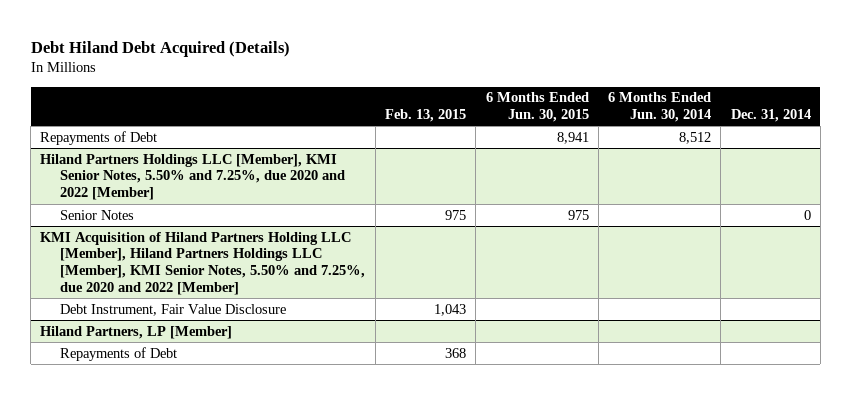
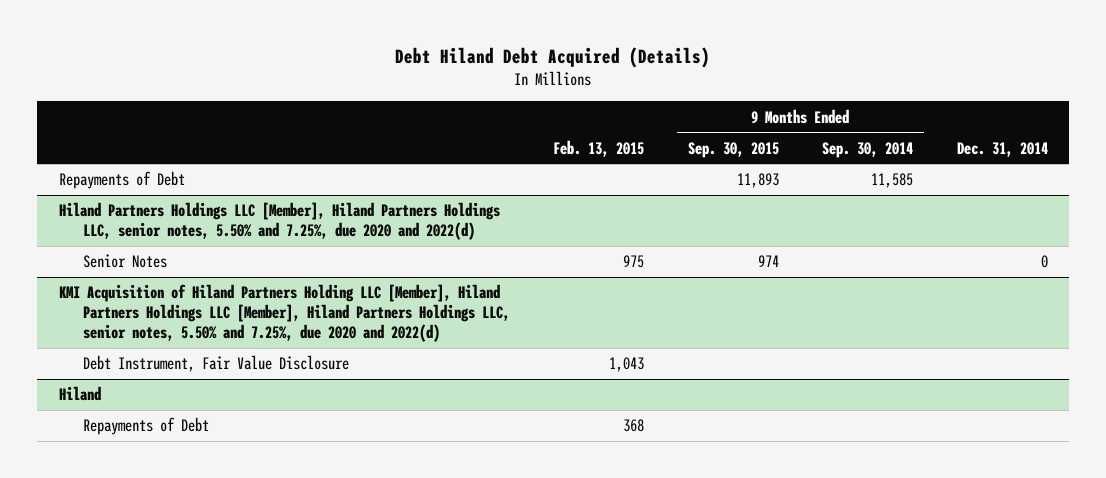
- | Feb. 13, 2015 | 6 Months Ended Jun. 30, 2015 | 6 Months Ended Jun. 30, 2014 | Dec. 31, 2014
+ | Feb. 13, 2015 | 9 Months Ended Sep. 30, 2015 | 9 Months Ended Sep. 30, 2014 | Dec. 31, 2014
- Hiland Partners Holdings LLC [Member], KMI Senior Notes, 5.50% and 7.25%, due 2020 and 2022 [Member]
+ Hiland Partners Holdings LLC [Member], Hiland Partners Holdings LLC, senior notes, 5.50% and 7.25%, due 2020 and 2022(d)
- KMI Acquisition of Hiland Partners Holding LLC [Member], Hiland Partners Holdings LLC [Member], KMI Senior Notes, 5.50% and 7.25%, due 2020 and 2022 [Member]
+ KMI Acquisition of Hiland Partners Holding LLC [Member], Hiland Partners Holdings LLC [Member], Hiland Partners Holdings LLC, senior notes, 5.50% and 7.25%, due 2020 and 2022(d)
- Hiland Partners, LP [Member]
+ Hiland

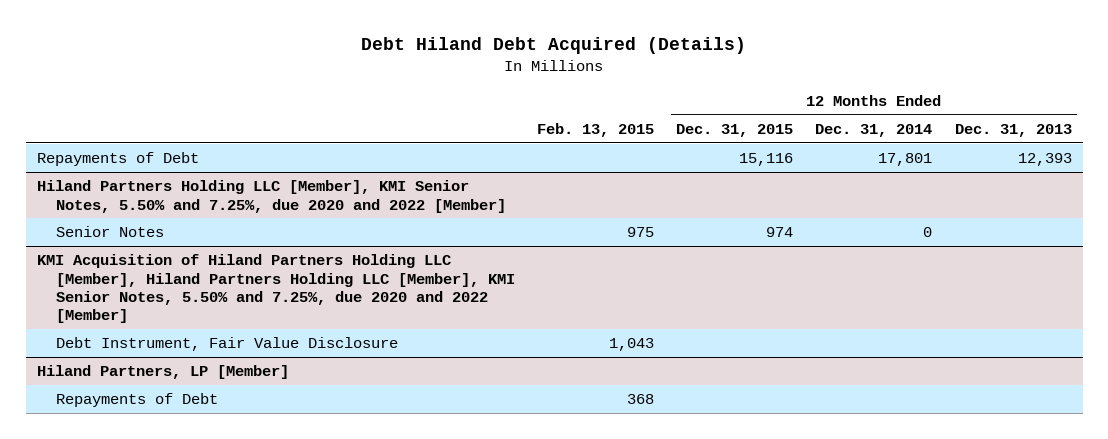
- | Feb. 13, 2015 | 9 Months Ended Sep. 30, 2015 | 9 Months Ended Sep. 30, 2014 | Dec. 31, 2014
+ | Feb. 13, 2015 | 12 Months Ended Dec. 31, 2015 | 12 Months Ended Dec. 31, 2014 | 12 Months Ended Dec. 31, 2013
- Hiland Partners Holdings LLC [Member], Hiland Partners Holdings LLC, senior notes, 5.50% and 7.25%, due 2020 and 2022(d)
+ Hiland Partners Holding LLC [Member], KMI Senior Notes, 5.50% and 7.25%, due 2020 and 2022 [Member]
- KMI Acquisition of Hiland Partners Holding LLC [Member], Hiland Partners Holdings LLC [Member], Hiland Partners Holdings LLC, senior notes, 5.50% and 7.25%, due 2020 and 2022(d)
+ KMI Acquisition of Hiland Partners Holding LLC [Member], Hiland Partners Holding LLC [Member], KMI Senior Notes, 5.50% and 7.25%, due 2020 and 2022 [Member]
- Hiland
+ Hiland Partners, LP [Member]

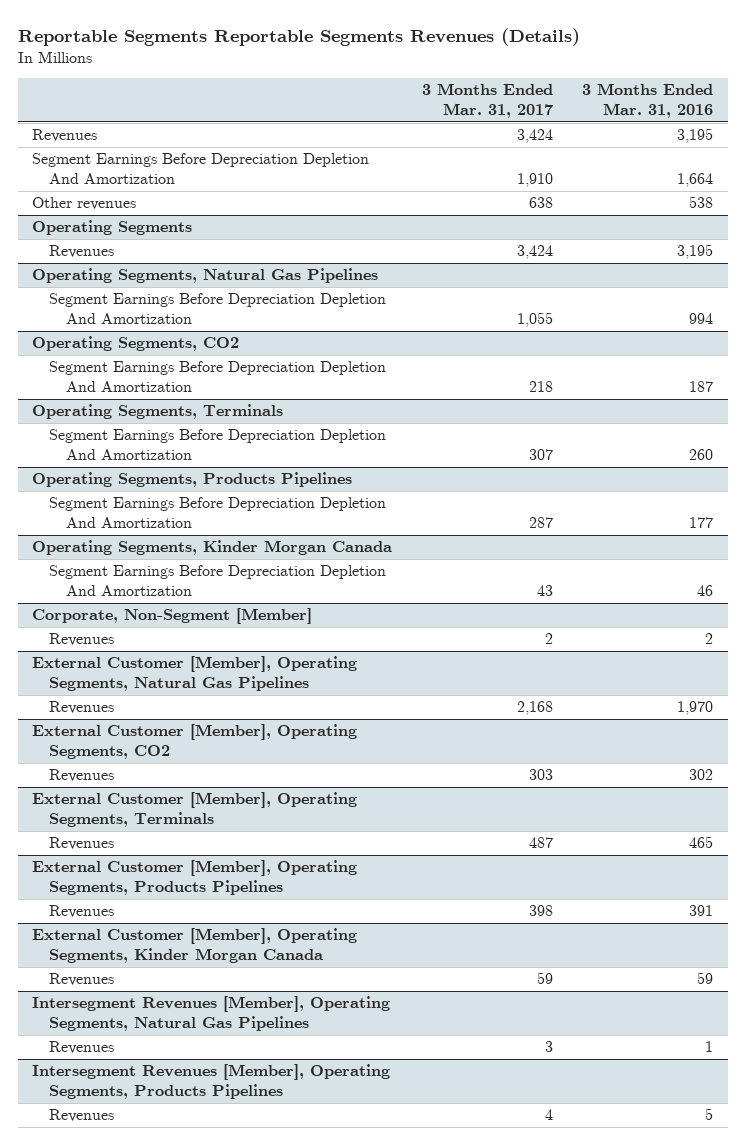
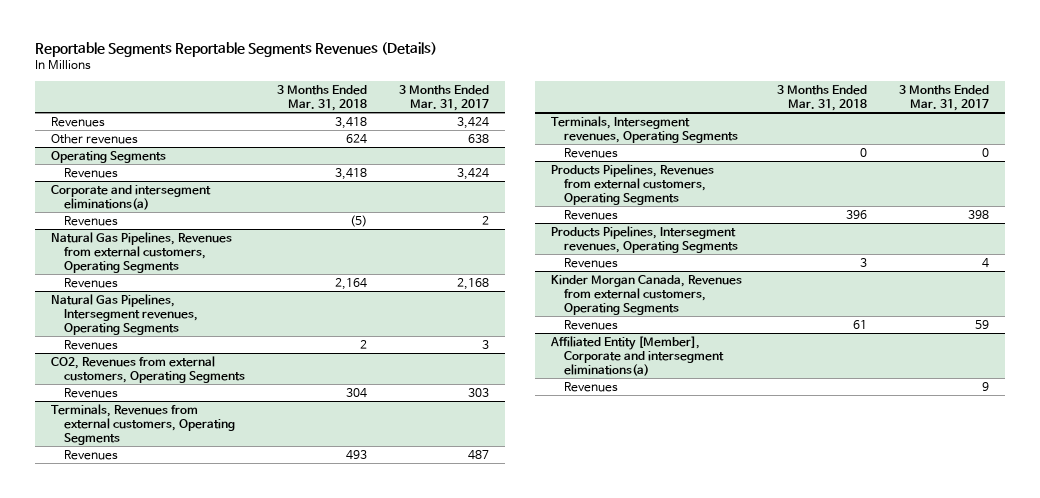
- | 3 Months Ended Mar. 31, 2017 | 3 Months Ended Mar. 31, 2016
+ | 3 Months Ended Mar. 31, 2018 | 3 Months Ended Mar. 31, 2017
- Segment Earnings Before Depreciation Depletion And Amortization | 1,910 | 1,664
- Operating Segments, Natural Gas Pipelines
- Segment Earnings Before Depreciation Depletion And Amortization | 1,055 | 994
- Operating Segments, CO2
- Segment Earnings Before Depreciation Depletion And Amortization | 218 | 187
- Operating Segments, Terminals
- Segment Earnings Before Depreciation Depletion And Amortization | 307 | 260
- Operating Segments, Products Pipelines
- Segment Earnings Before Depreciation Depletion And Amortization | 287 | 177
- Operating Segments, Kinder Morgan Canada
- Segment Earnings Before Depreciation Depletion And Amortization | 43 | 46
- Corporate, Non-Segment [Member]
+ Corporate and intersegment eliminations(a)
- External Customer [Member], Operating Segments, Natural Gas Pipelines
+ Natural Gas Pipelines, Revenues from external customers, Operating Segments
- External Customer [Member], Operating Segments, CO2
+ Natural Gas Pipelines, Intersegment revenues, Operating Segments
+ Revenues | 2 | 3
+ CO2, Revenues from external customers, Operating Segments
- External Customer [Member], Operating Segments, Terminals
+ Terminals, Revenues from external customers, Operating Segments
- External Customer [Member], Operating Segments, Products Pipelines
+ Terminals, Intersegment revenues, Operating Segments
+ Revenues | 0 | 0
+ Products Pipelines, Revenues from external customers, Operating Segments
- External Customer [Member], Operating Segments, Kinder Morgan Canada
- Revenues | 59 | 59
- Intersegment Revenues [Member], Operating Segments, Natural Gas Pipelines
- Revenues | 3 | 1
- Intersegment Revenues [Member], Operating Segments, Products Pipelines
+ Products Pipelines, Intersegment revenues, Operating Segments
+ Kinder Morgan Canada, Revenues from external customers, Operating Segments
+ Revenues | 61 | 59
+ Affiliated Entity [Member], Corporate and intersegment eliminations(a)
+ Revenues | | 9

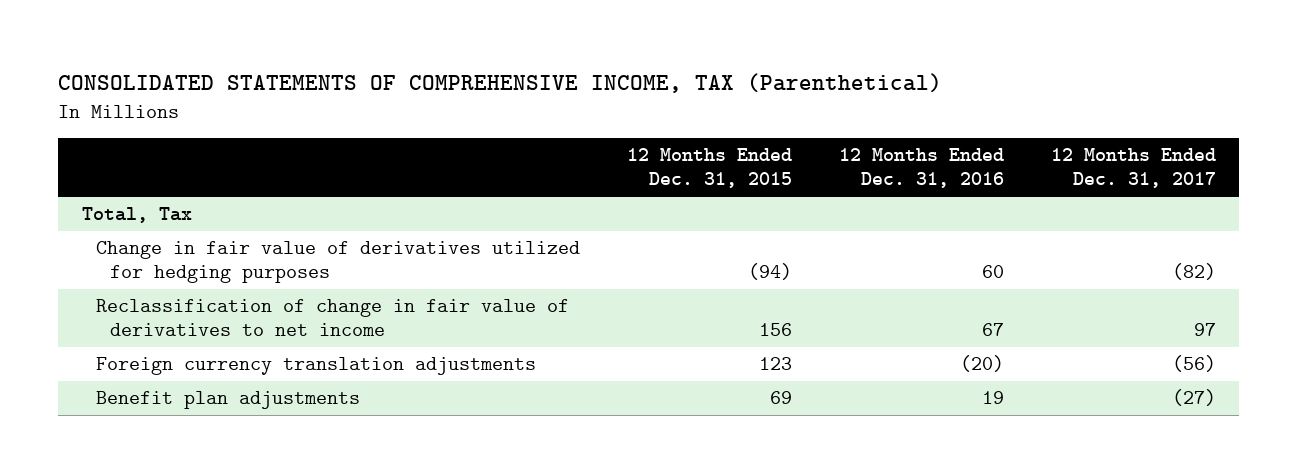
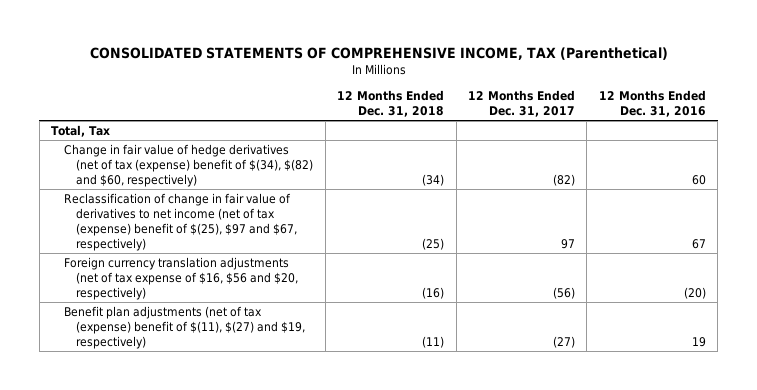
- | 12 Months Ended Dec. 31, 2015 | 12 Months Ended Dec. 31, 2016 | 12 Months Ended Dec. 31, 2017
+ | 12 Months Ended Dec. 31, 2018 | 12 Months Ended Dec. 31, 2017 | 12 Months Ended Dec. 31, 2016
- Change in fair value of derivatives utilized for hedging purposes | (94) | 60 | (82)
- Reclassification of change in fair value of derivatives to net income | 156 | 67 | 97
- Foreign currency translation adjustments | 123 | (20) | (56)
- Benefit plan adjustments | 69 | 19 | (27)
+ Change in fair value of hedge derivatives (net of tax (expense) benefit of $(34), $(82) and $60, respectively) | (34) | (82) | 60
+ Reclassification of change in fair value of derivatives to net income (net of tax (expense) benefit of $(25), $97 and $67, respectively) | (25) | 97 | 67
+ Foreign currency translation adjustments (net of tax expense of $16, $56 and $20, respectively) | (16) | (56) | (20)
+ Benefit plan adjustments (net of tax (expense) benefit of $(11), $(27) and $19, respectively) | (11) | (27) | 19

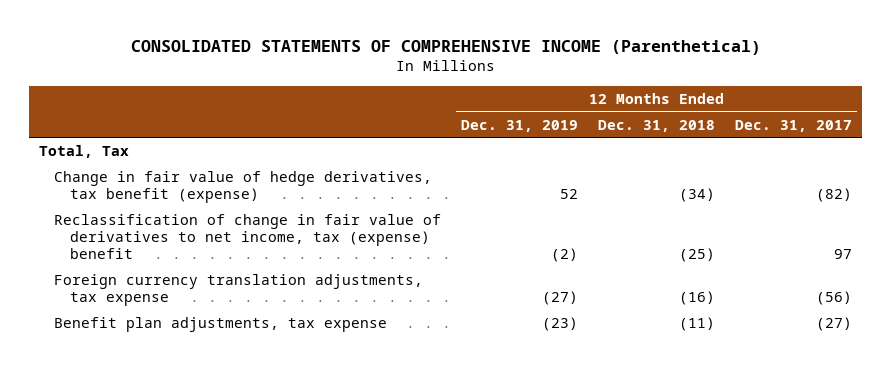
- CONSOLIDATED STATEMENTS OF COMPREHENSIVE INCOME, TAX (Parenthetical)
+ CONSOLIDATED STATEMENTS OF COMPREHENSIVE INCOME (Parenthetical)
- | 12 Months Ended Dec. 31, 2018 | 12 Months Ended Dec. 31, 2017 | 12 Months Ended Dec. 31, 2016
+ | 12 Months Ended Dec. 31, 2019 | 12 Months Ended Dec. 31, 2018 | 12 Months Ended Dec. 31, 2017
- Change in fair value of hedge derivatives (net of tax (expense) benefit of $(34), $(82) and $60, respectively) | (34) | (82) | 60
- Reclassification of change in fair value of derivatives to net income (net of tax (expense) benefit of $(25), $97 and $67, respectively) | (25) | 97 | 67
- Foreign currency translation adjustments (net of tax expense of $16, $56 and $20, respectively) | (16) | (56) | (20)
- Benefit plan adjustments (net of tax (expense) benefit of $(11), $(27) and $19, respectively) | (11) | (27) | 19
+ Change in fair value of hedge derivatives, tax benefit (expense) | 52 | (34) | (82)
+ Reclassification of change in fair value of derivatives to net income, tax (expense) benefit | (2) | (25) | 97
+ Foreign currency translation adjustments, tax expense | (27) | (16) | (56)
+ Benefit plan adjustments, tax expense | (23) | (11) | (27)

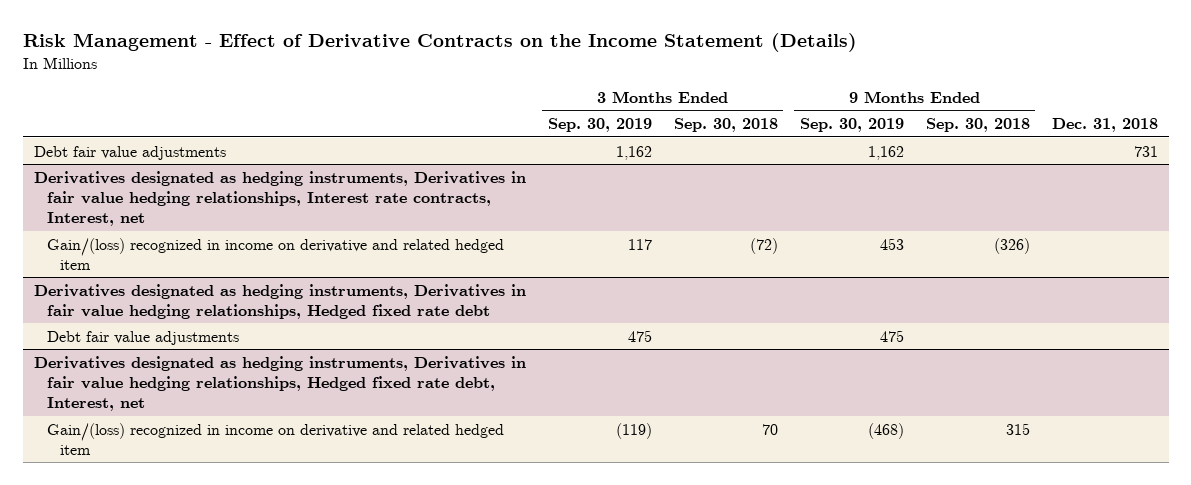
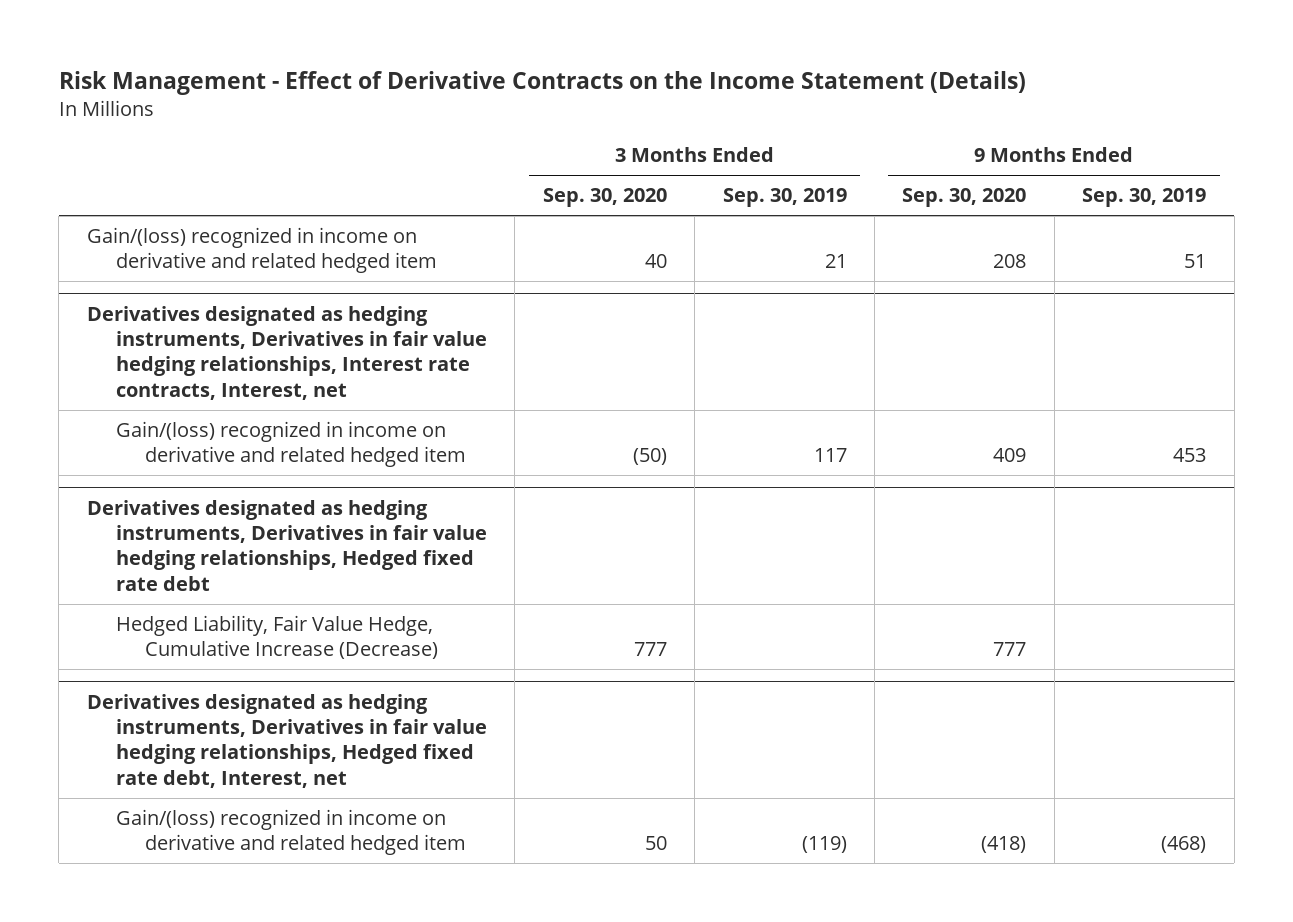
- | 3 Months Ended Sep. 30, 2019 | 3 Months Ended Sep. 30, 2018 | 9 Months Ended Sep. 30, 2019 | 9 Months Ended Sep. 30, 2018 | Dec. 31, 2018
+ | 3 Months Ended Sep. 30, 2020 | 3 Months Ended Sep. 30, 2019 | 9 Months Ended Sep. 30, 2020 | 9 Months Ended Sep. 30, 2019
- Debt fair value adjustments | 1,162 | | 1,162 | | 731
+ Gain/(loss) recognized in income on derivative and related hedged item | 40 | 21 | 208 | 51
@ Derivatives designated as hedging instruments, Derivatives in fair value hedging relationships, Hedged fixed rate debt
- Debt fair value adjustments | 475 | | 475 | |
+ Hedged Liability, Fair Value Hedge, Cumulative Increase (Decrease) | 777 | | 777 |

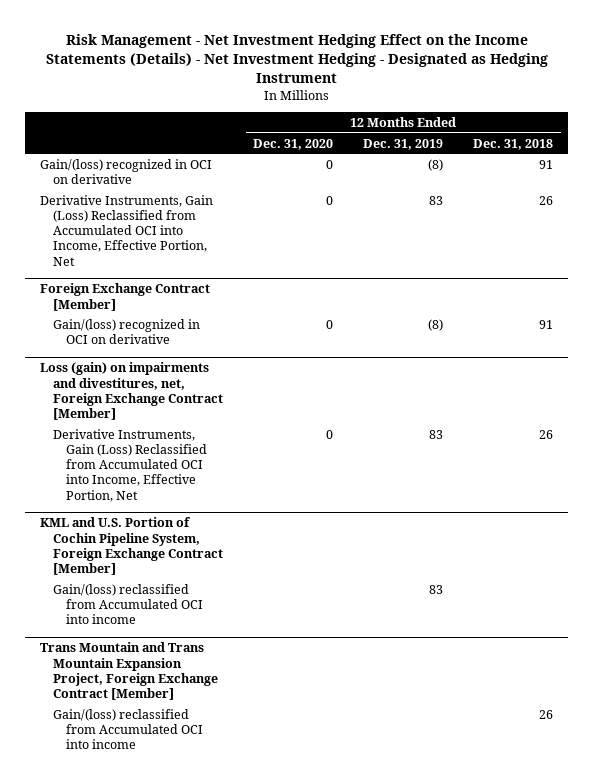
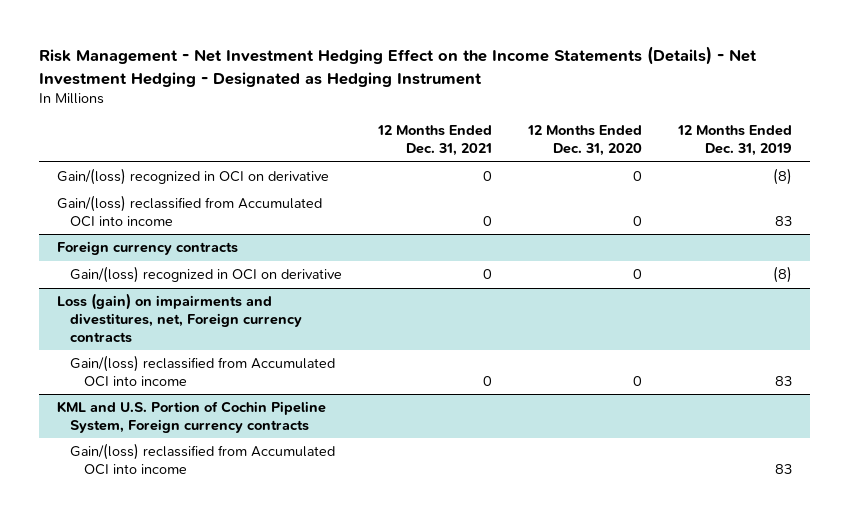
- | 12 Months Ended Dec. 31, 2020 | 12 Months Ended Dec. 31, 2019 | 12 Months Ended Dec. 31, 2018
+ | 12 Months Ended Dec. 31, 2021 | 12 Months Ended Dec. 31, 2020 | 12 Months Ended Dec. 31, 2019
- Derivative Instruments, Gain (Loss) Reclassified from Accumulated OCI into Income, Effective Portion, Net | 0 | 83 | 26
- Foreign Exchange Contract [Member]
+ Gain/(loss) reclassified from Accumulated OCI into income | 0 | 0 | 83
+ Foreign currency contracts
- Loss (gain) on impairments and divestitures, net, Foreign Exchange Contract [Member]
- Derivative Instruments, Gain (Loss) Reclassified from Accumulated OCI into Income, Effective Portion, Net | 0 | 83 | 26
- KML and U.S. Portion of Cochin Pipeline System, Foreign Exchange Contract [Member]
+ Loss (gain) on impairments and divestitures, net, Foreign currency contracts
+ Gain/(loss) reclassified from Accumulated OCI into income | 0 | 0 | 83
+ KML and U.S. Portion of Cochin Pipeline System, Foreign currency contracts
- Trans Mountain and Trans Mountain Expansion Project, Foreign Exchange Contract [Member]
- Gain/(loss) reclassified from Accumulated OCI into income | | | 26

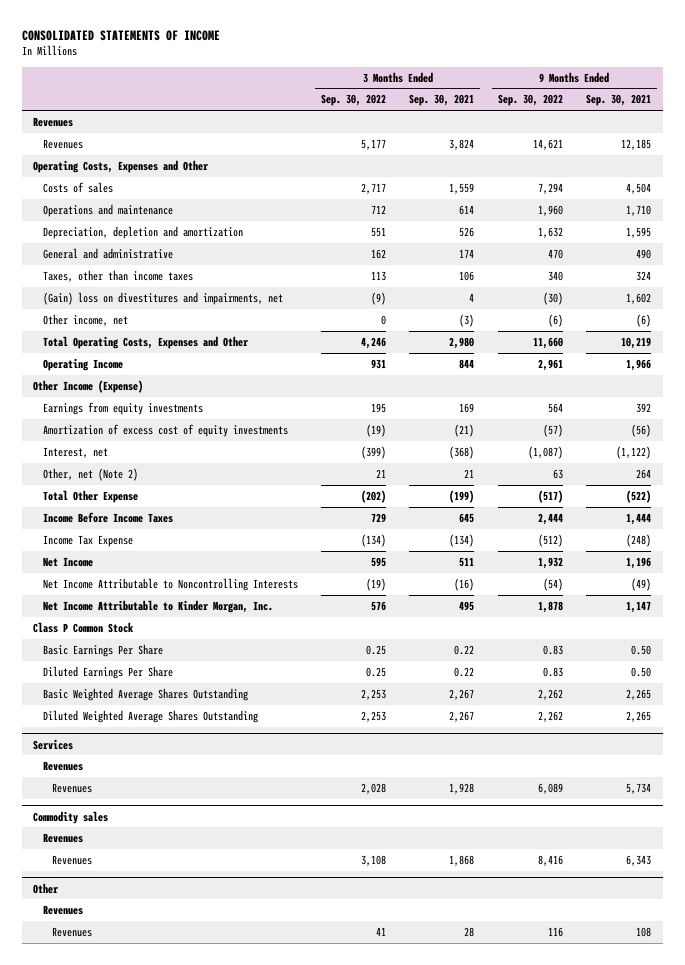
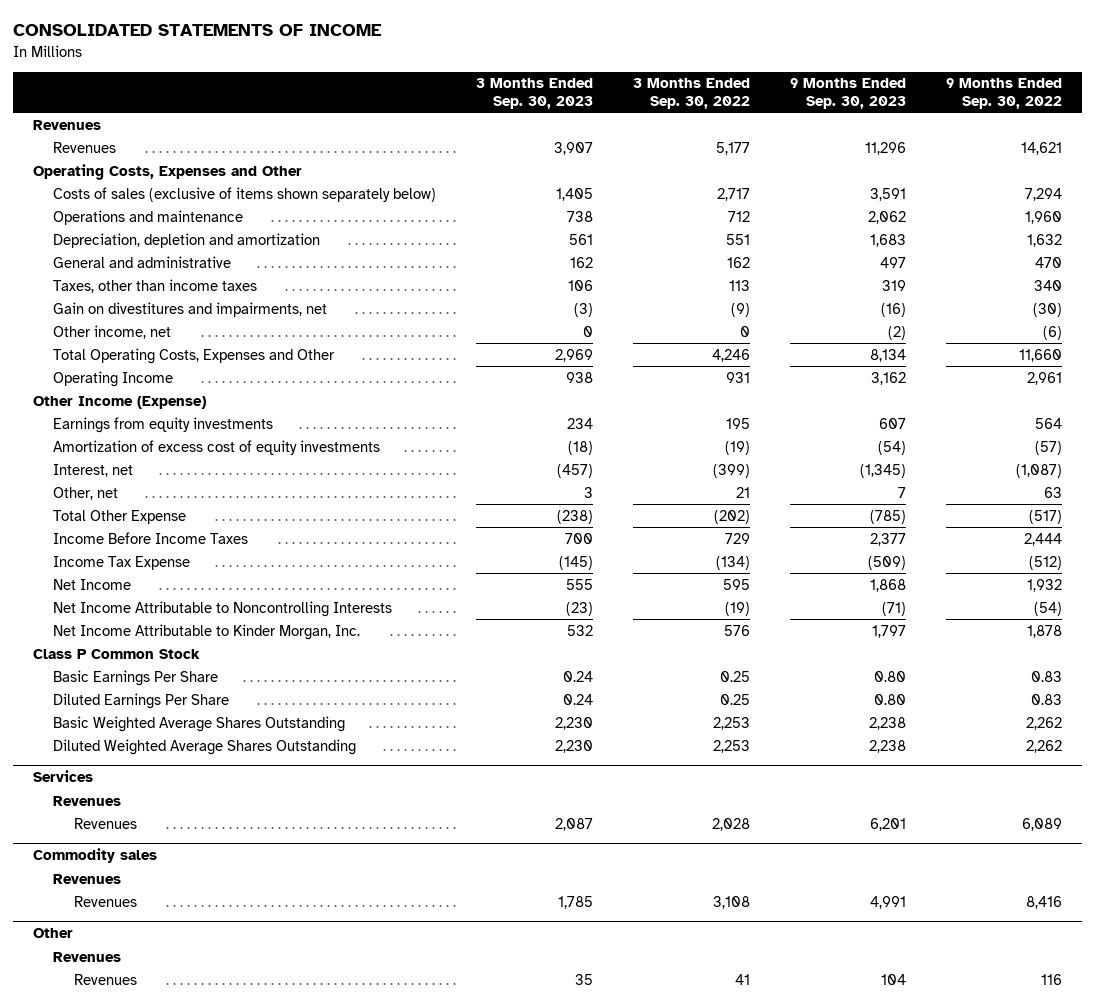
- | 3 Months Ended Sep. 30, 2022 | 3 Months Ended Sep. 30, 2021 | 9 Months Ended Sep. 30, 2022 | 9 Months Ended Sep. 30, 2021
+ | 3 Months Ended Sep. 30, 2023 | 3 Months Ended Sep. 30, 2022 | 9 Months Ended Sep. 30, 2023 | 9 Months Ended Sep. 30, 2022
- Costs of sales | 2,717 | 1,559 | 7,294 | 4,504
+ Costs of sales (exclusive of items shown separately below) | 1,405 | 2,717 | 3,591 | 7,294
- (Gain) loss on divestitures and impairments, net | (9) | 4 | (30) | 1,602
+ Gain on divestitures and impairments, net | (3) | (9) | (16) | (30)
- Other, net (Note 2) | 21 | 21 | 63 | 264
+ Other, net | 3 | 21 | 7 | 63

